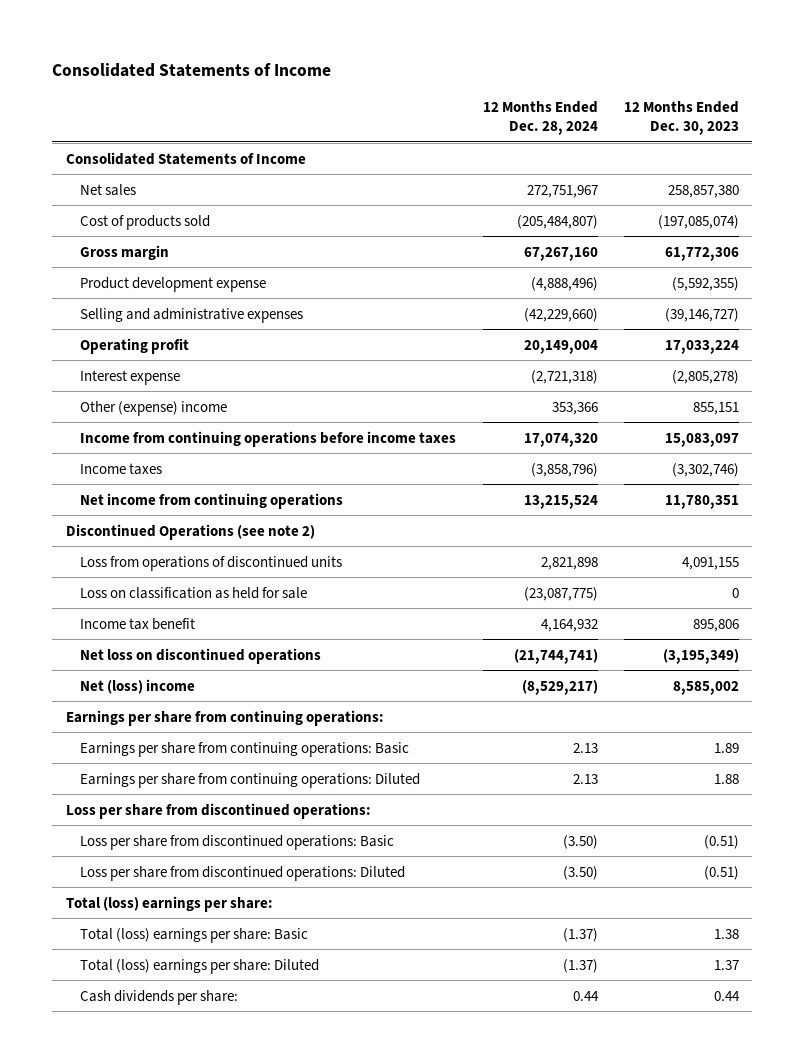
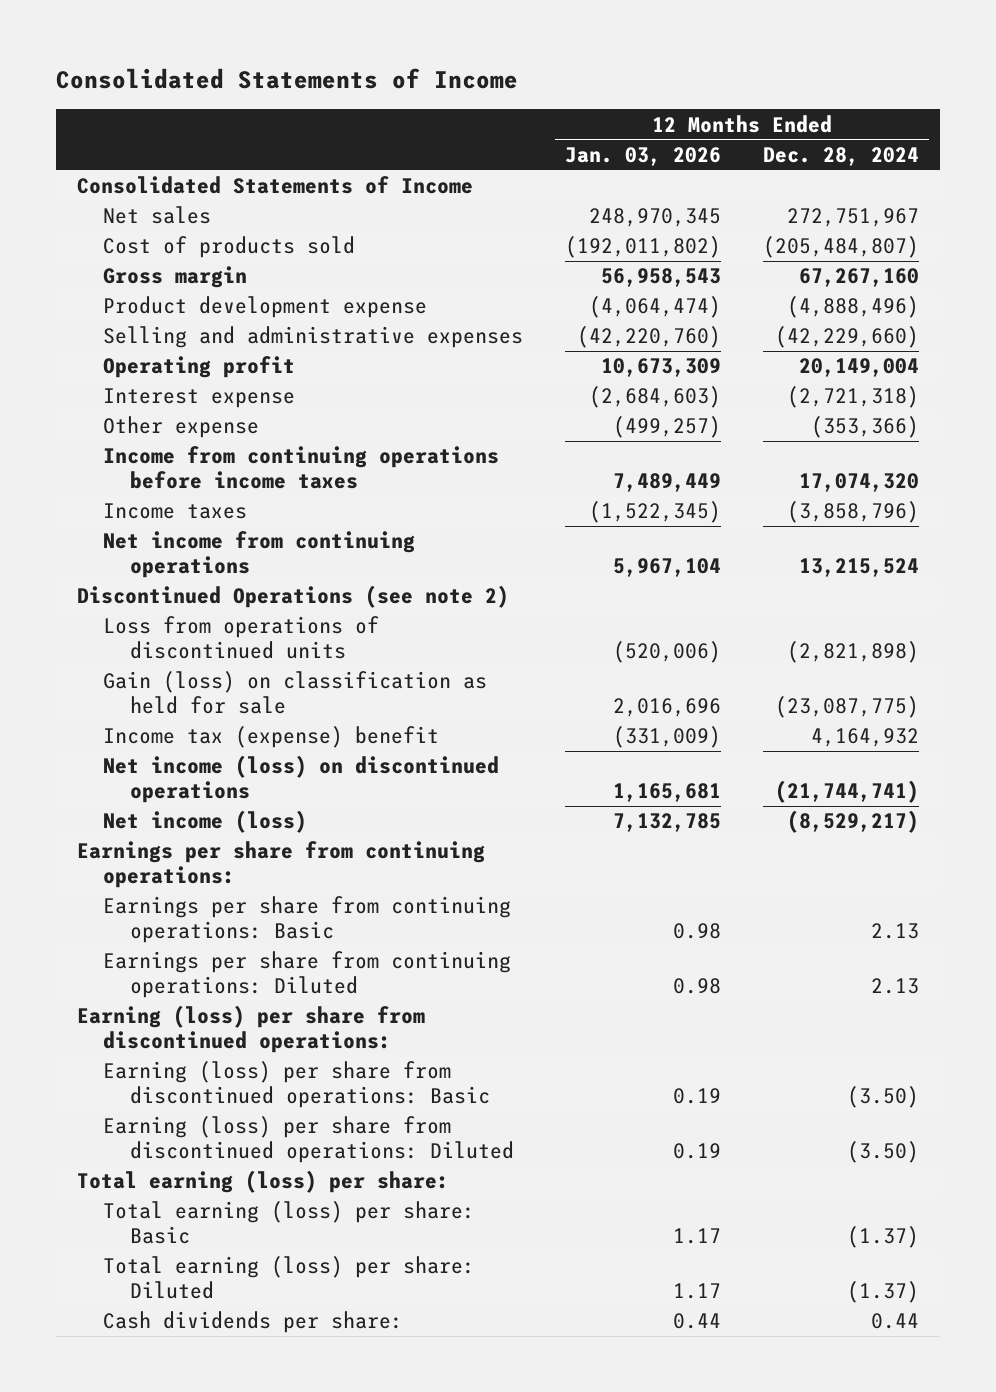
- | 12 Months Ended Dec. 28, 2024 | 12 Months Ended Dec. 30, 2023
+ | 12 Months Ended Jan. 03, 2026 | 12 Months Ended Dec. 28, 2024
- Other (expense) income | 353,366 | 855,151
+ Other expense | (499,257) | (353,366)
- Loss from operations of discontinued units | 2,821,898 | 4,091,155
- Loss on classification as held for sale | (23,087,775) | 0
- Income tax benefit | 4,164,932 | 895,806
- Net loss on discontinued operations | (21,744,741) | (3,195,349)
- Net (loss) income | (8,529,217) | 8,585,002
+ Loss from operations of discontinued units | (520,006) | (2,821,898)
+ Gain (loss) on classification as held for sale | 2,016,696 | (23,087,775)
+ Income tax (expense) benefit | (331,009) | 4,164,932
+ Net income (loss) on discontinued operations | 1,165,681 | (21,744,741)
+ Net income (loss) | 7,132,785 | (8,529,217)
- Loss per share from discontinued operations:
- Loss per share from discontinued operations: Basic | (3.50) | (0.51)
- Loss per share from discontinued operations: Diluted | (3.50) | (0.51)
- Total (loss) earnings per share:
- Total (loss) earnings per share: Basic | (1.37) | 1.38
- Total (loss) earnings per share: Diluted | (1.37) | 1.37
+ Earning (loss) per share from discontinued operations:
+ Earning (loss) per share from discontinued operations: Basic | 0.19 | (3.50)
+ Earning (loss) per share from discontinued operations: Diluted | 0.19 | (3.50)
+ Total earning (loss) per share:
+ Total earning (loss) per share: Basic | 1.17 | (1.37)
+ Total earning (loss) per share: Diluted | 1.17 | (1.37)

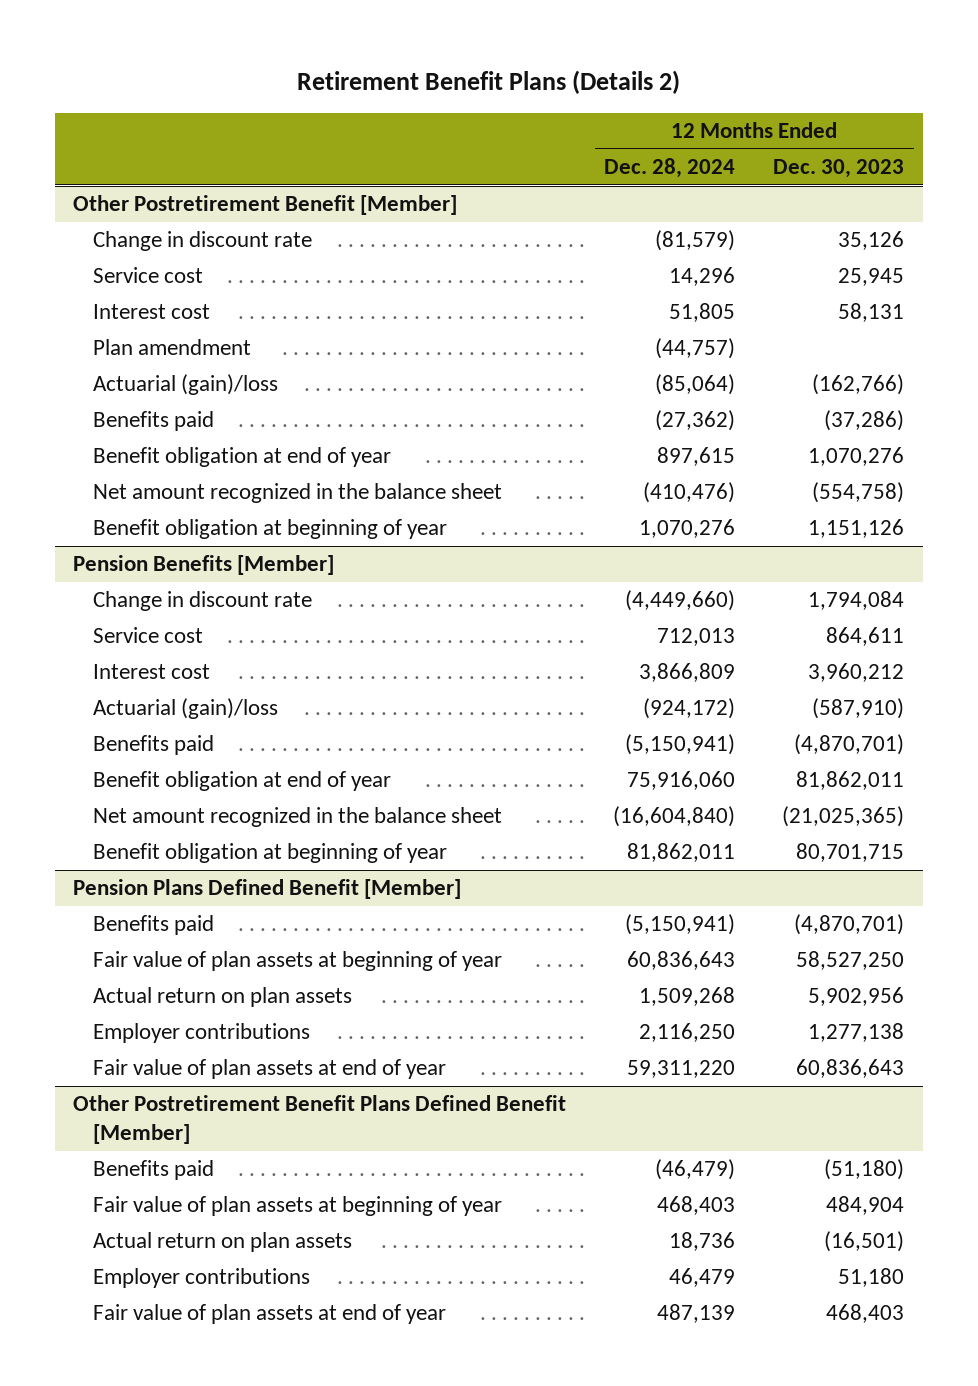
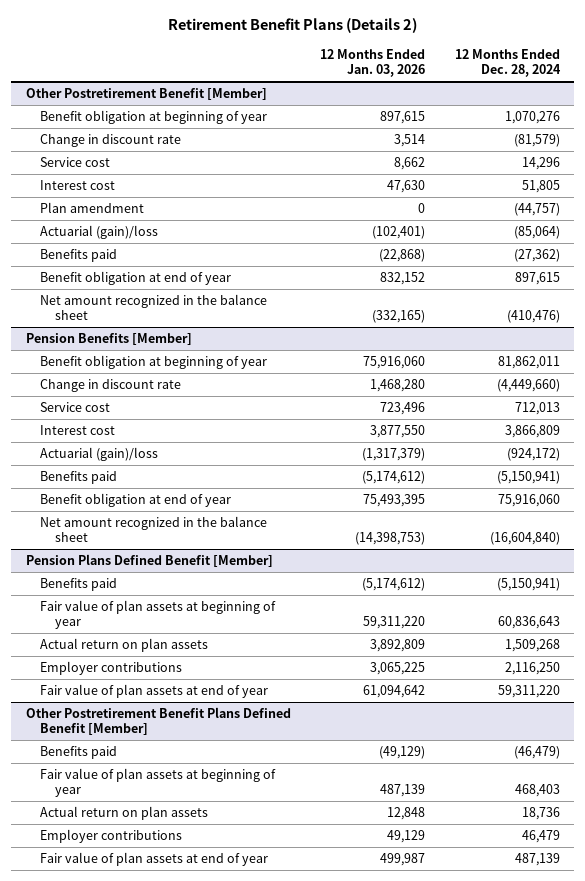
- | 12 Months Ended Dec. 28, 2024 | 12 Months Ended Dec. 30, 2023
+ | 12 Months Ended Jan. 03, 2026 | 12 Months Ended Dec. 28, 2024
@ Other Postretirement Benefit [Member]
moved up: Benefit obligation at beginning of year | 897,615 | 1,070,276
@ Pension Benefits [Member]
moved up: Benefit obligation at beginning of year | 75,916,060 | 81,862,011

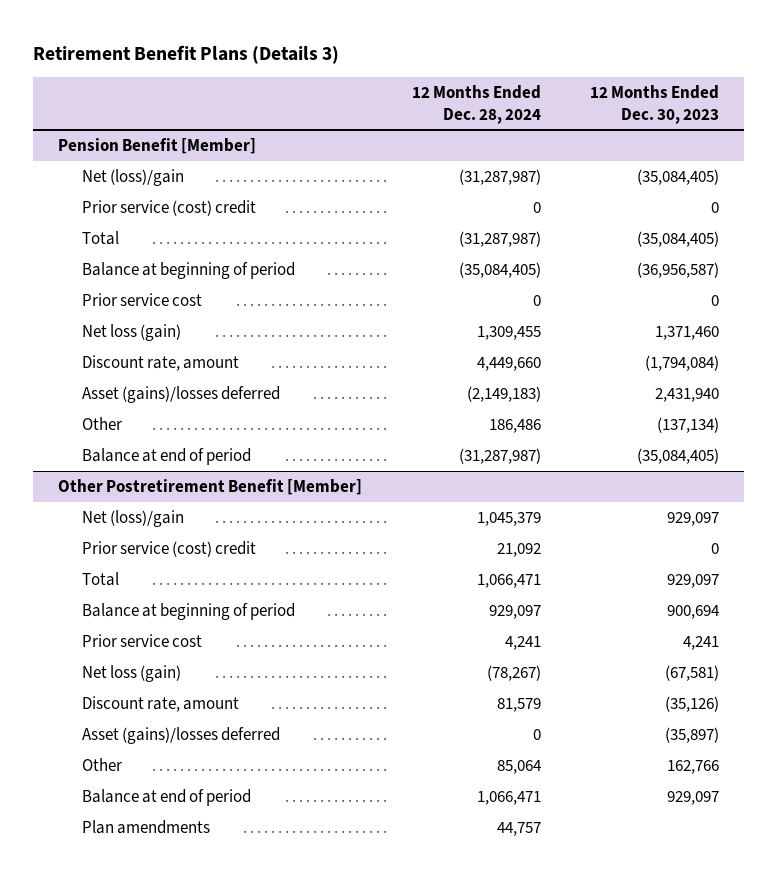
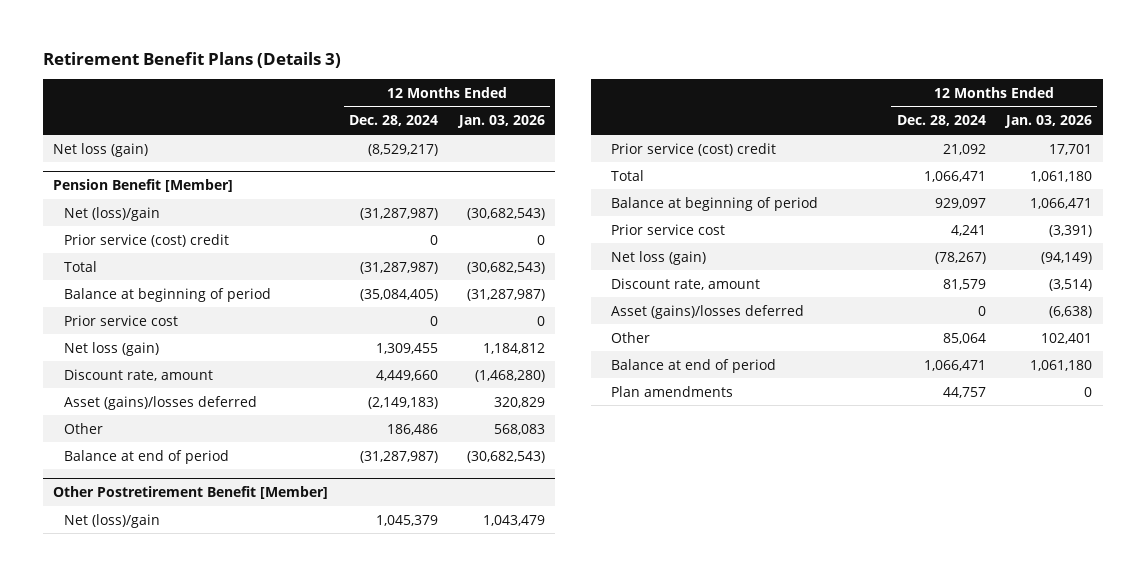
- | 12 Months Ended Dec. 28, 2024 | 12 Months Ended Dec. 30, 2023
+ | 12 Months Ended Dec. 28, 2024 | 12 Months Ended Jan. 03, 2026
+ Net loss (gain) | (8,529,217) |

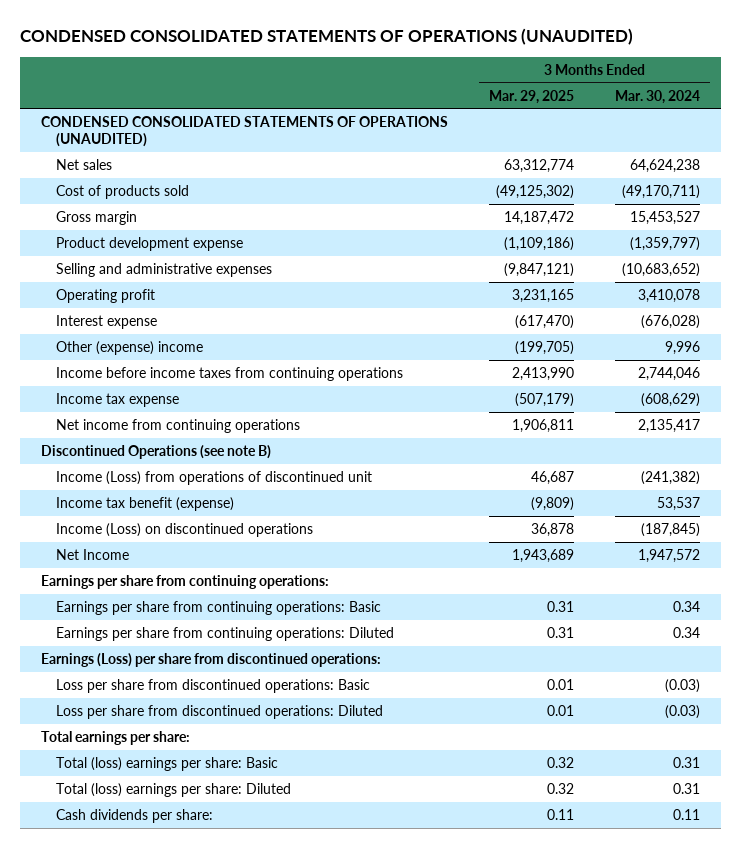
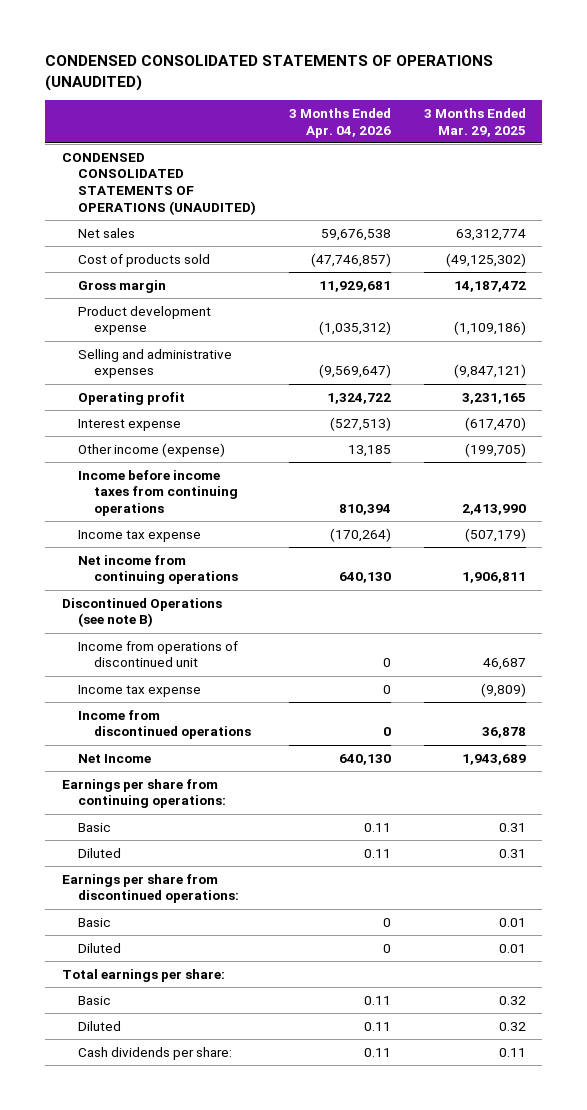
- | 3 Months Ended Mar. 29, 2025 | 3 Months Ended Mar. 30, 2024
+ | 3 Months Ended Apr. 04, 2026 | 3 Months Ended Mar. 29, 2025
- Other (expense) income | (199,705) | 9,996
+ Other income (expense) | 13,185 | (199,705)
- Income (Loss) from operations of discontinued unit | 46,687 | (241,382)
- Income tax benefit (expense) | (9,809) | 53,537
- Income (Loss) on discontinued operations | 36,878 | (187,845)
+ Income from operations of discontinued unit | 0 | 46,687
+ Income tax expense | 0 | (9,809)
+ Income from discontinued operations | 0 | 36,878
- Earnings per share from continuing operations: Basic | 0.31 | 0.34
- Earnings per share from continuing operations: Diluted | 0.31 | 0.34
- Earnings (Loss) per share from discontinued operations:
- Loss per share from discontinued operations: Basic | 0.01 | (0.03)
- Loss per share from discontinued operations: Diluted | 0.01 | (0.03)
+ Basic | 0.11 | 0.31
+ Diluted | 0.11 | 0.31
+ Earnings per share from discontinued operations:
+ Basic | 0 | 0.01
+ Diluted | 0 | 0.01
- Total (loss) earnings per share: Basic | 0.32 | 0.31
- Total (loss) earnings per share: Diluted | 0.32 | 0.31
+ Basic | 0.11 | 0.32
+ Diluted | 0.11 | 0.32

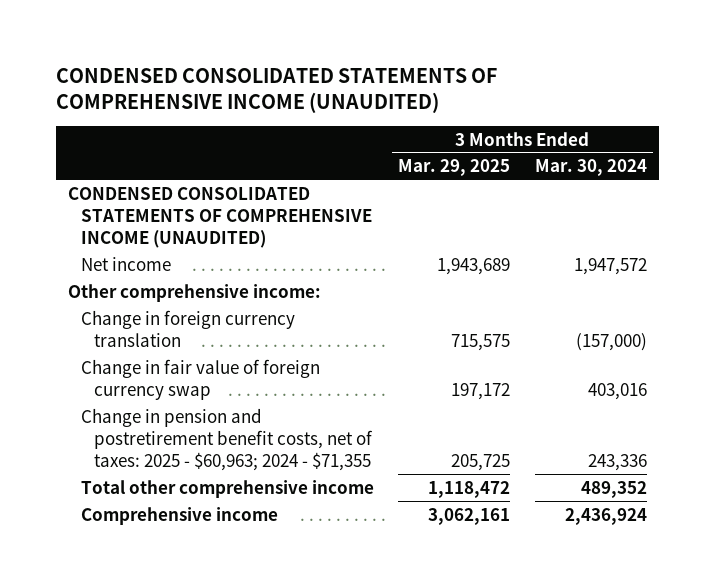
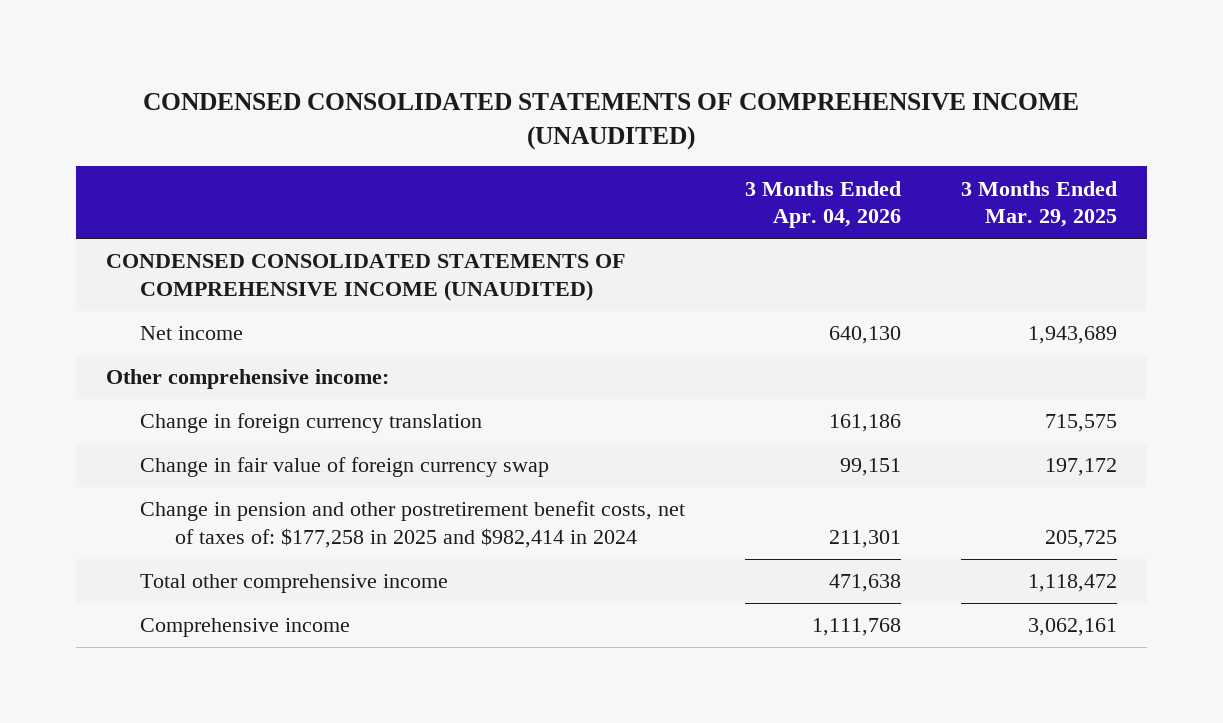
- | 3 Months Ended Mar. 29, 2025 | 3 Months Ended Mar. 30, 2024
+ | 3 Months Ended Apr. 04, 2026 | 3 Months Ended Mar. 29, 2025
- Change in pension and postretirement benefit costs, net of taxes: 2025 - $60,963; 2024 - $71,355 | 205,725 | 243,336
+ Change in pension and other postretirement benefit costs, net of taxes of: $177,258 in 2025 and $982,414 in 2024 | 211,301 | 205,725

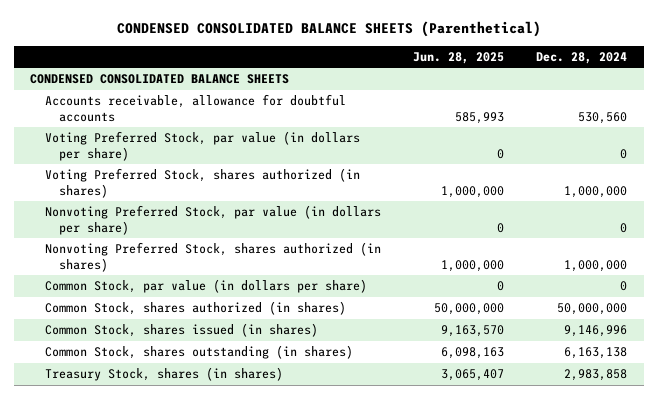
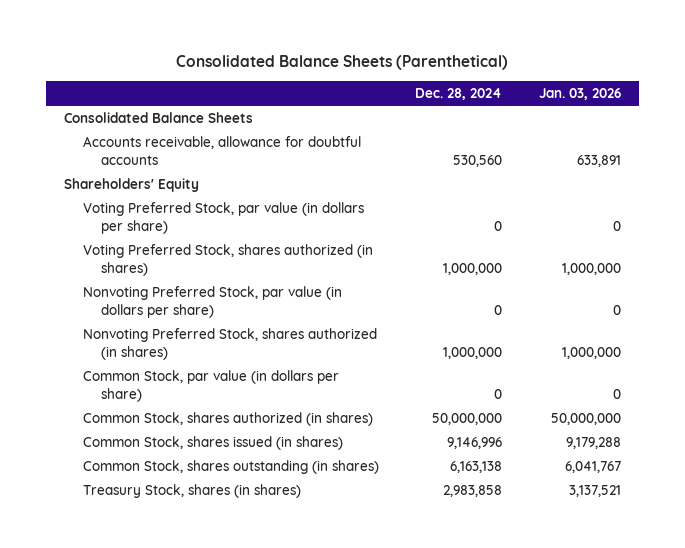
- CONDENSED CONSOLIDATED BALANCE SHEETS (Parenthetical)
+ Consolidated Balance Sheets (Parenthetical)
- | Jun. 28, 2025 | Dec. 28, 2024
+ | Dec. 28, 2024 | Jan. 03, 2026
- CONDENSED CONSOLIDATED BALANCE SHEETS
+ Consolidated Balance Sheets
+ Shareholders' Equity

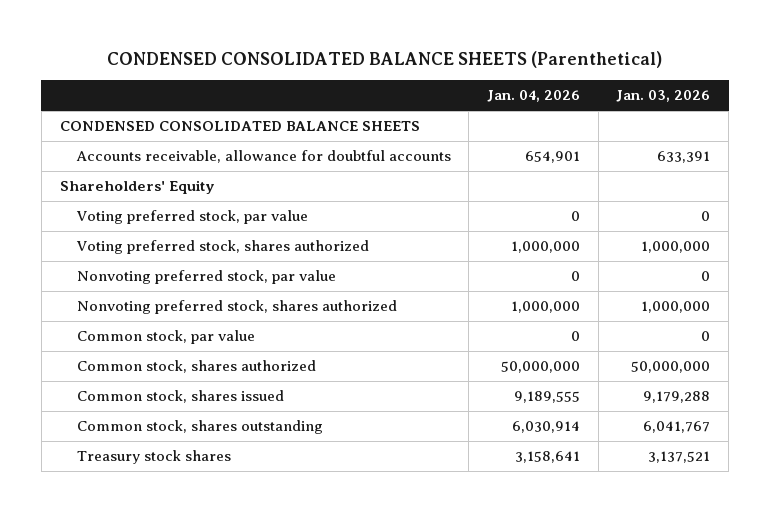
- Consolidated Balance Sheets (Parenthetical)
+ CONDENSED CONSOLIDATED BALANCE SHEETS (Parenthetical)
- | Dec. 28, 2024 | Jan. 03, 2026
+ | Jan. 04, 2026 | Jan. 03, 2026
- Consolidated Balance Sheets
- Accounts receivable, allowance for doubtful accounts | 530,560 | 633,891
+ CONDENSED CONSOLIDATED BALANCE SHEETS
+ Accounts receivable, allowance for doubtful accounts | 654,901 | 633,391
- Voting Preferred Stock, par value (in dollars per share) | 0 | 0
- Voting Preferred Stock, shares authorized (in shares) | 1,000,000 | 1,000,000
- Nonvoting Preferred Stock, par value (in dollars per share) | 0 | 0
- Nonvoting Preferred Stock, shares authorized (in shares) | 1,000,000 | 1,000,000
- Common Stock, par value (in dollars per share) | 0 | 0
- Common Stock, shares authorized (in shares) | 50,000,000 | 50,000,000
- Common Stock, shares issued (in shares) | 9,146,996 | 9,179,288
- Common Stock, shares outstanding (in shares) | 6,163,138 | 6,041,767
- Treasury Stock, shares (in shares) | 2,983,858 | 3,137,521
+ Voting preferred stock, par value | 0 | 0
+ Voting preferred stock, shares authorized | 1,000,000 | 1,000,000
+ Nonvoting preferred stock, par value | 0 | 0
+ Nonvoting preferred stock, shares authorized | 1,000,000 | 1,000,000
+ Common stock, par value | 0 | 0
+ Common stock, shares authorized | 50,000,000 | 50,000,000
+ Common stock, shares issued | 9,189,555 | 9,179,288
+ Common stock, shares outstanding | 6,030,914 | 6,041,767
+ Treasury stock shares | 3,158,641 | 3,137,521

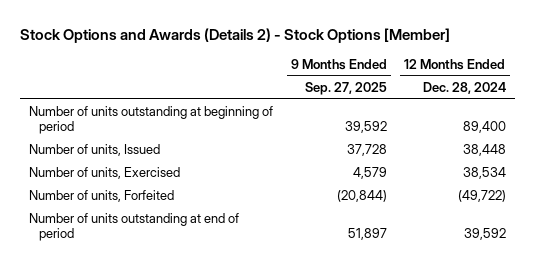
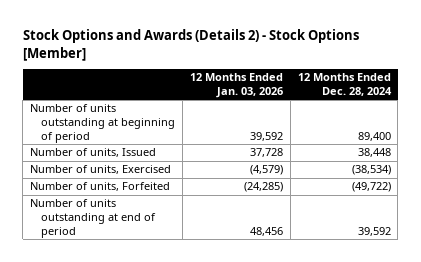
- | 9 Months Ended Sep. 27, 2025 | 12 Months Ended Dec. 28, 2024
+ | 12 Months Ended Jan. 03, 2026 | 12 Months Ended Dec. 28, 2024
- Number of units, Exercised | 4,579 | 38,534
+ Number of units, Exercised | (4,579) | (38,534)

